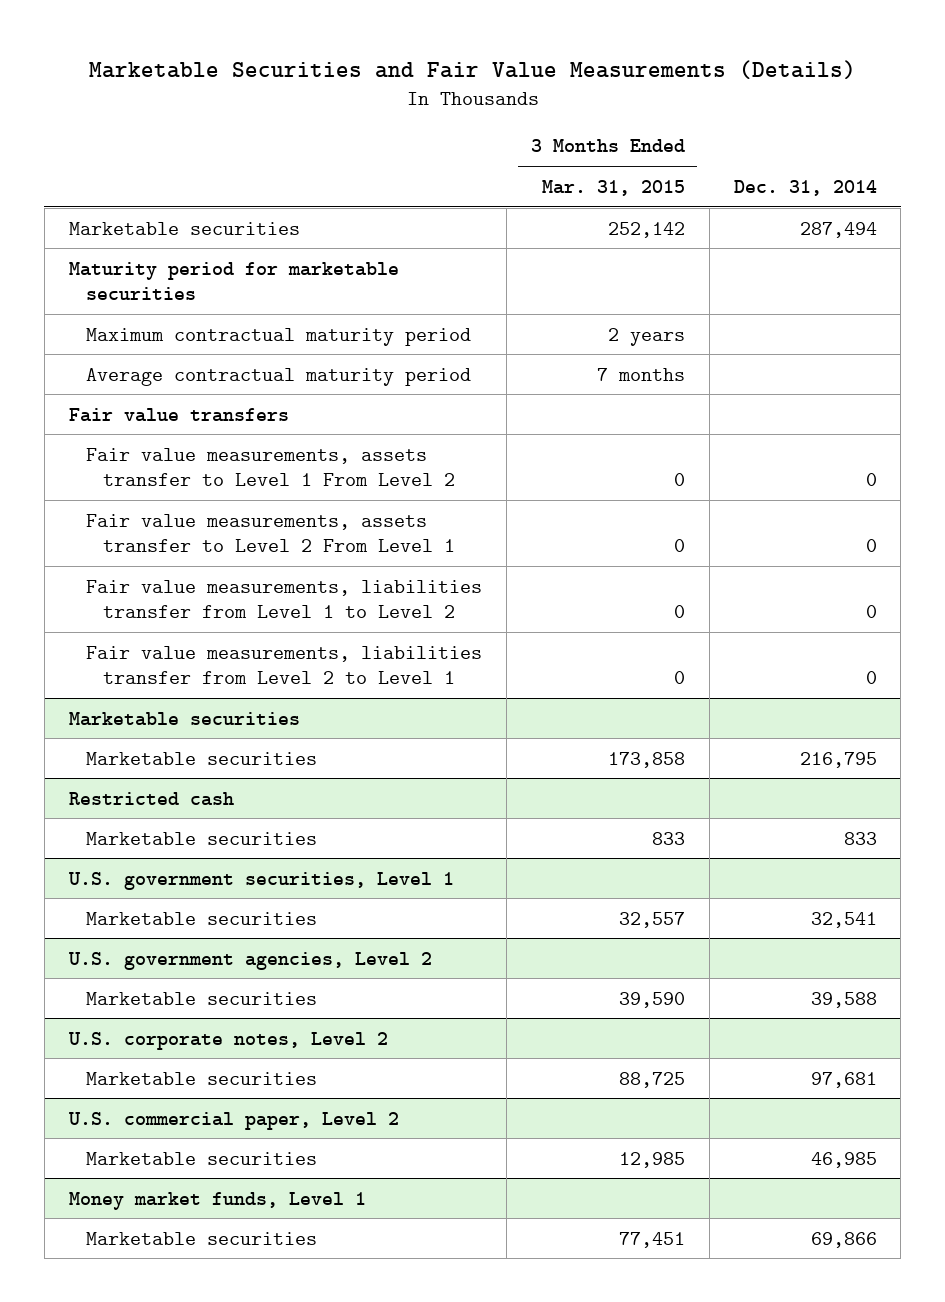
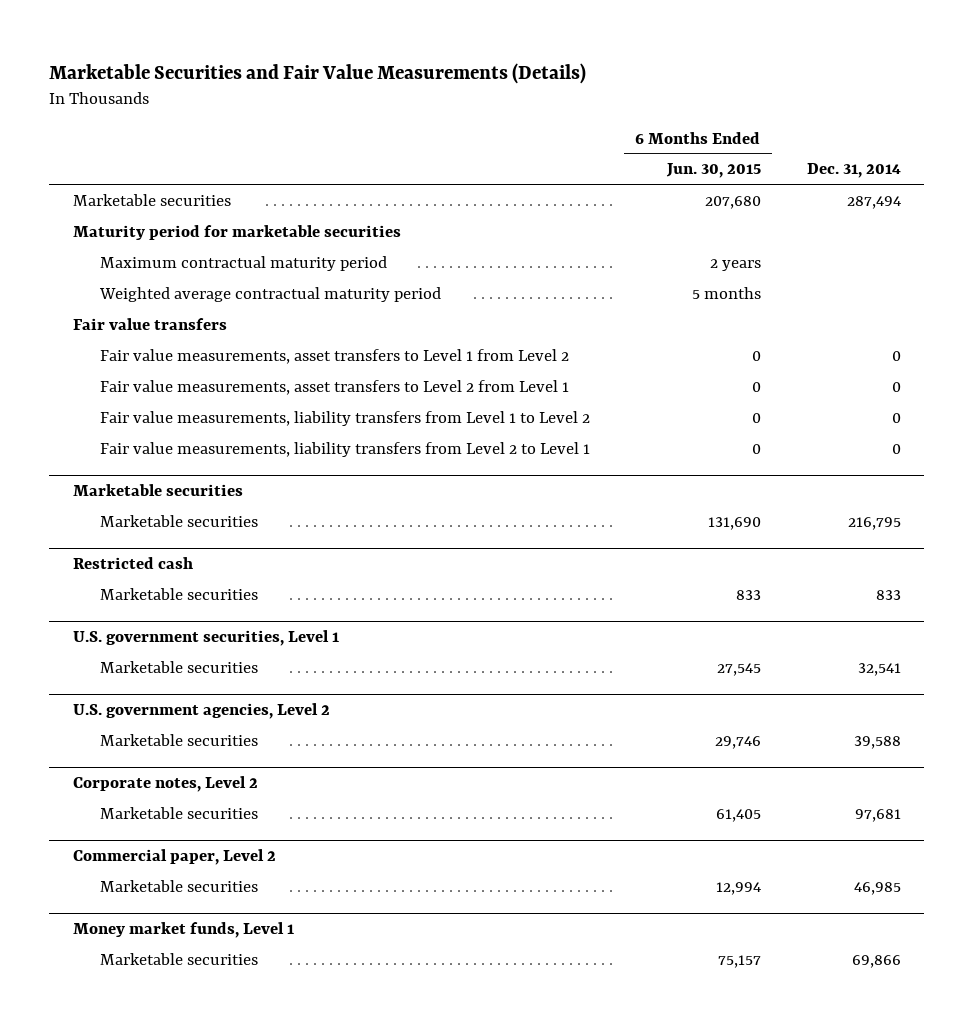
- | 3 Months Ended Mar. 31, 2015 | Dec. 31, 2014
+ | 6 Months Ended Jun. 30, 2015 | Dec. 31, 2014
- Average contractual maturity period | 7 months |
+ Weighted average contractual maturity period | 5 months |
- Fair value measurements, assets transfer to Level 1 From Level 2 | 0 | 0
- Fair value measurements, assets transfer to Level 2 From Level 1 | 0 | 0
- Fair value measurements, liabilities transfer from Level 1 to Level 2 | 0 | 0
- Fair value measurements, liabilities transfer from Level 2 to Level 1 | 0 | 0
+ Fair value measurements, asset transfers to Level 1 from Level 2 | 0 | 0
+ Fair value measurements, asset transfers to Level 2 from Level 1 | 0 | 0
+ Fair value measurements, liability transfers from Level 1 to Level 2 | 0 | 0
+ Fair value measurements, liability transfers from Level 2 to Level 1 | 0 | 0
- U.S. corporate notes, Level 2
+ Corporate notes, Level 2
- U.S. commercial paper, Level 2
+ Commercial paper, Level 2

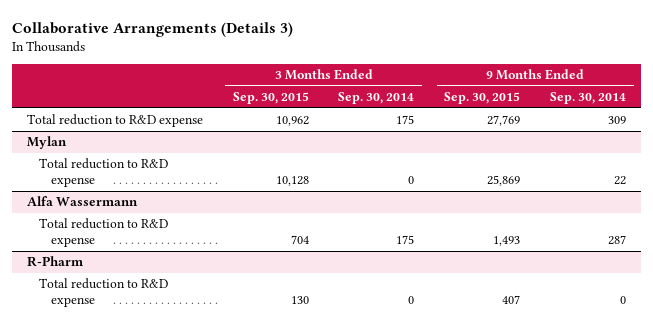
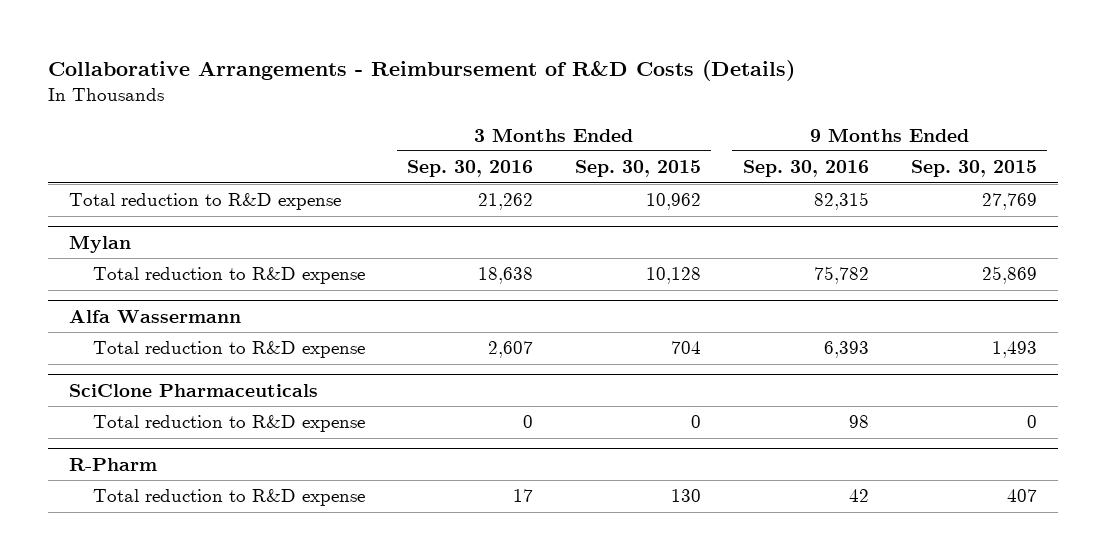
- Collaborative Arrangements (Details 3)
+ Collaborative Arrangements - Reimbursement of R&D Costs (Details)
- | 3 Months Ended Sep. 30, 2015 | 3 Months Ended Sep. 30, 2014 | 9 Months Ended Sep. 30, 2015 | 9 Months Ended Sep. 30, 2014
+ | 3 Months Ended Sep. 30, 2016 | 3 Months Ended Sep. 30, 2015 | 9 Months Ended Sep. 30, 2016 | 9 Months Ended Sep. 30, 2015
+ SciClone Pharmaceuticals
+ Total reduction to R&D expense | 0 | 0 | 98 | 0

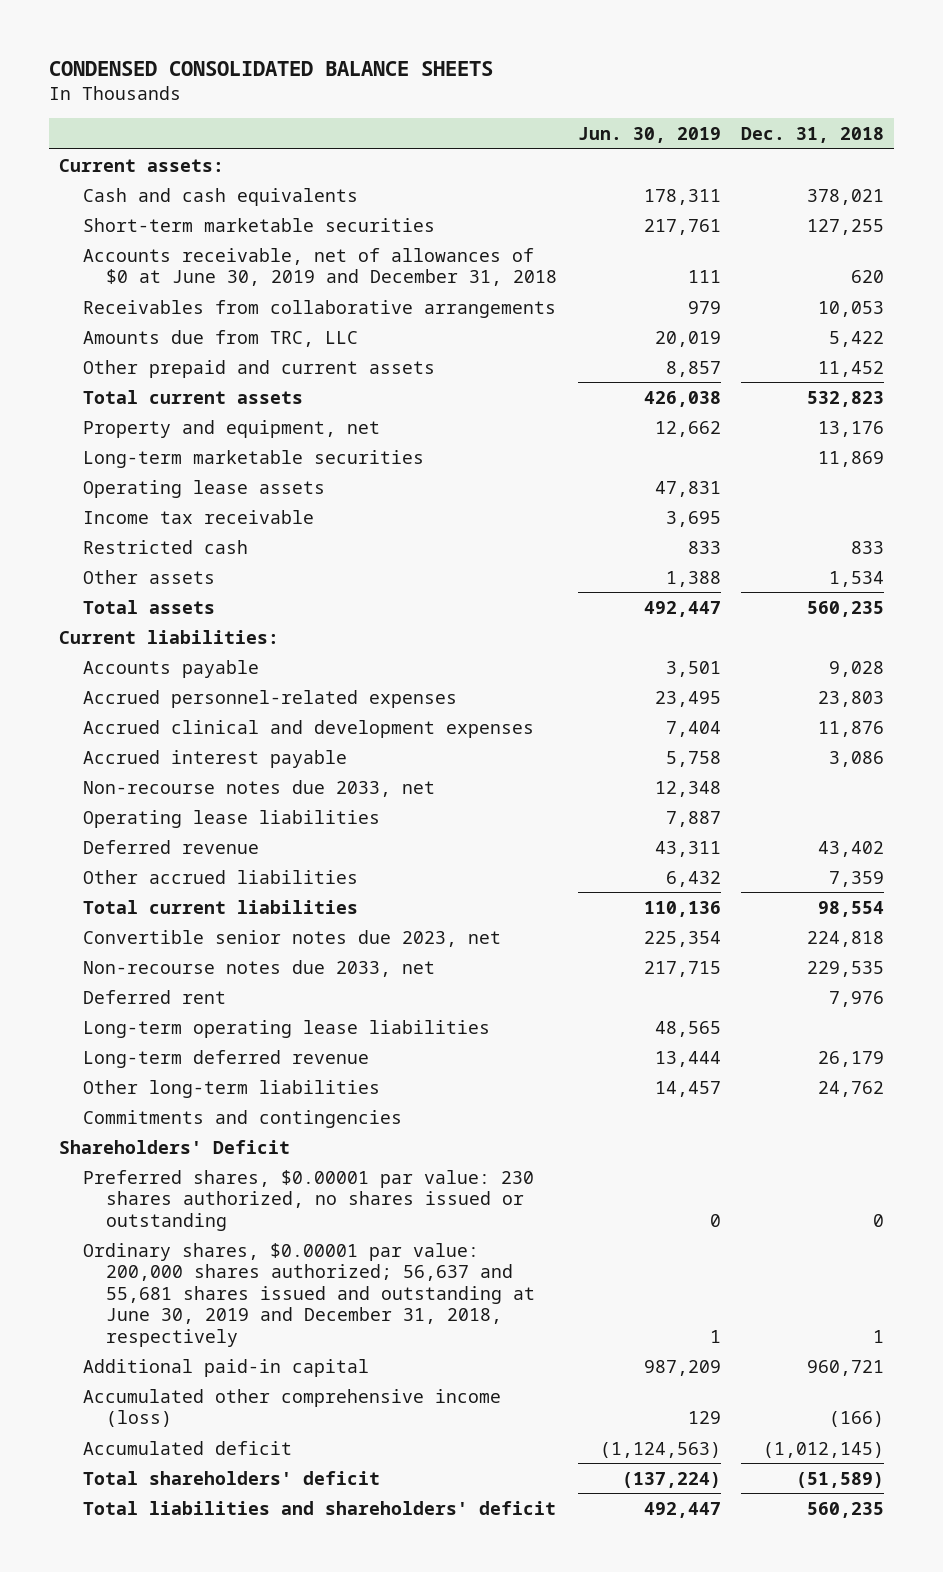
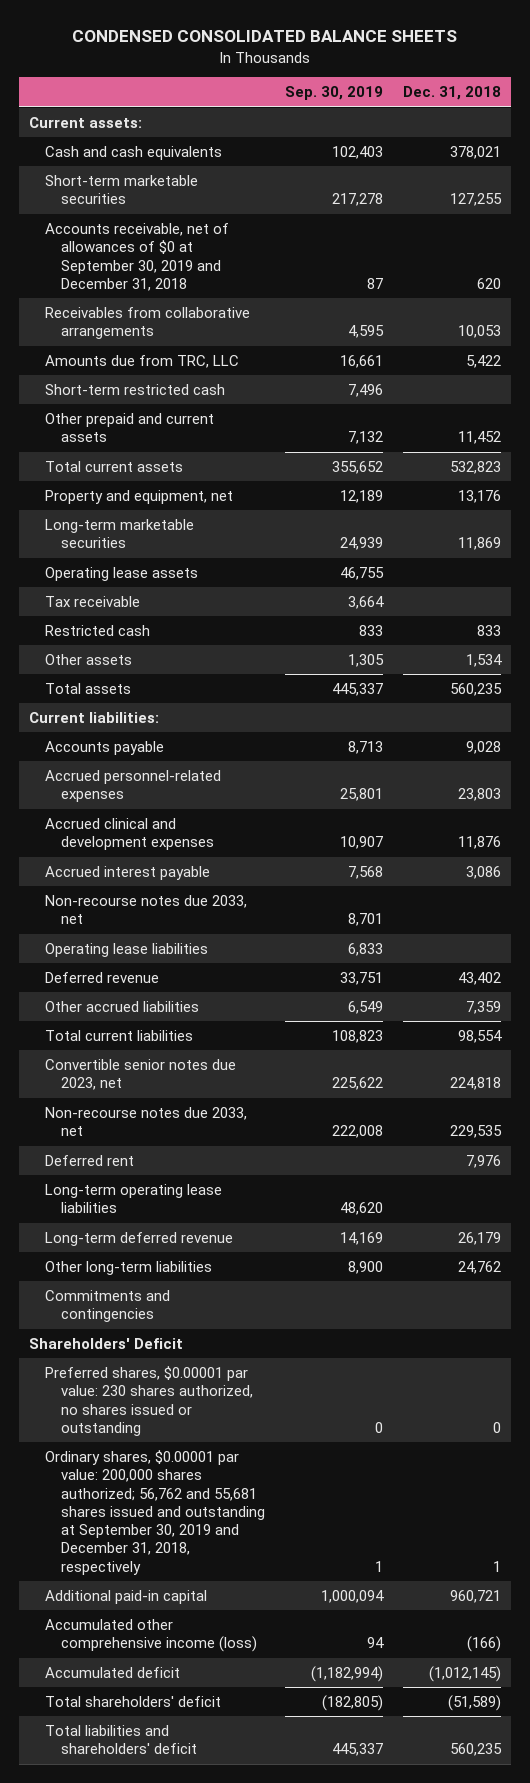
- | Jun. 30, 2019 | Dec. 31, 2018
+ | Sep. 30, 2019 | Dec. 31, 2018
- Accounts receivable, net of allowances of $0 at June 30, 2019 and December 31, 2018 | 111 | 620
+ Accounts receivable, net of allowances of $0 at September 30, 2019 and December 31, 2018 | 87 | 620
+ Short-term restricted cash | 7,496 |
- Income tax receivable | 3,695 |
+ Tax receivable | 3,664 |
- Ordinary shares, $0.00001 par value: 200,000 shares authorized; 56,637 and 55,681 shares issued and outstanding at June 30, 2019 and December 31, 2018, respectively | 1 | 1
+ Ordinary shares, $0.00001 par value: 200,000 shares authorized; 56,762 and 55,681 shares issued and outstanding at September 30, 2019 and December 31, 2018, respectively | 1 | 1

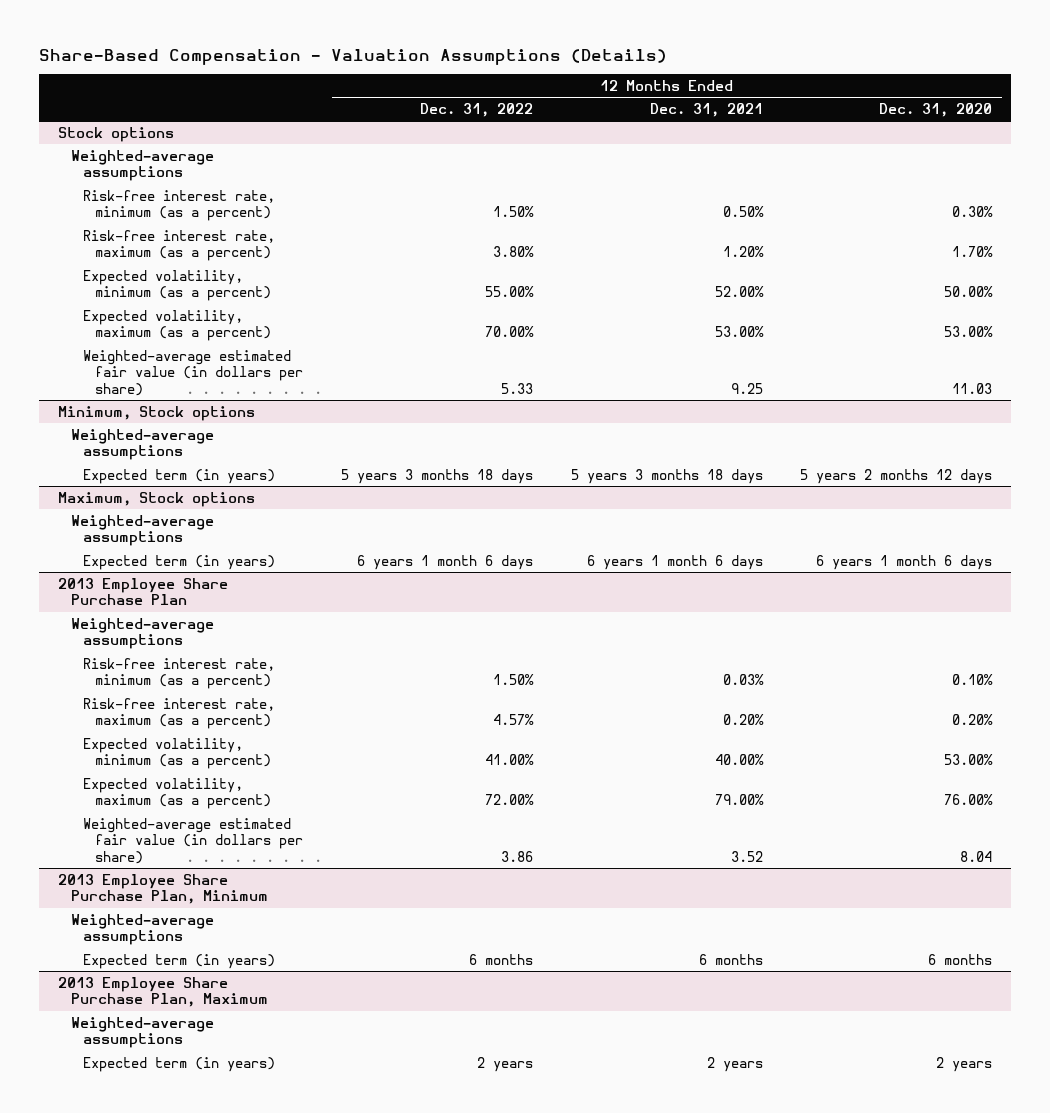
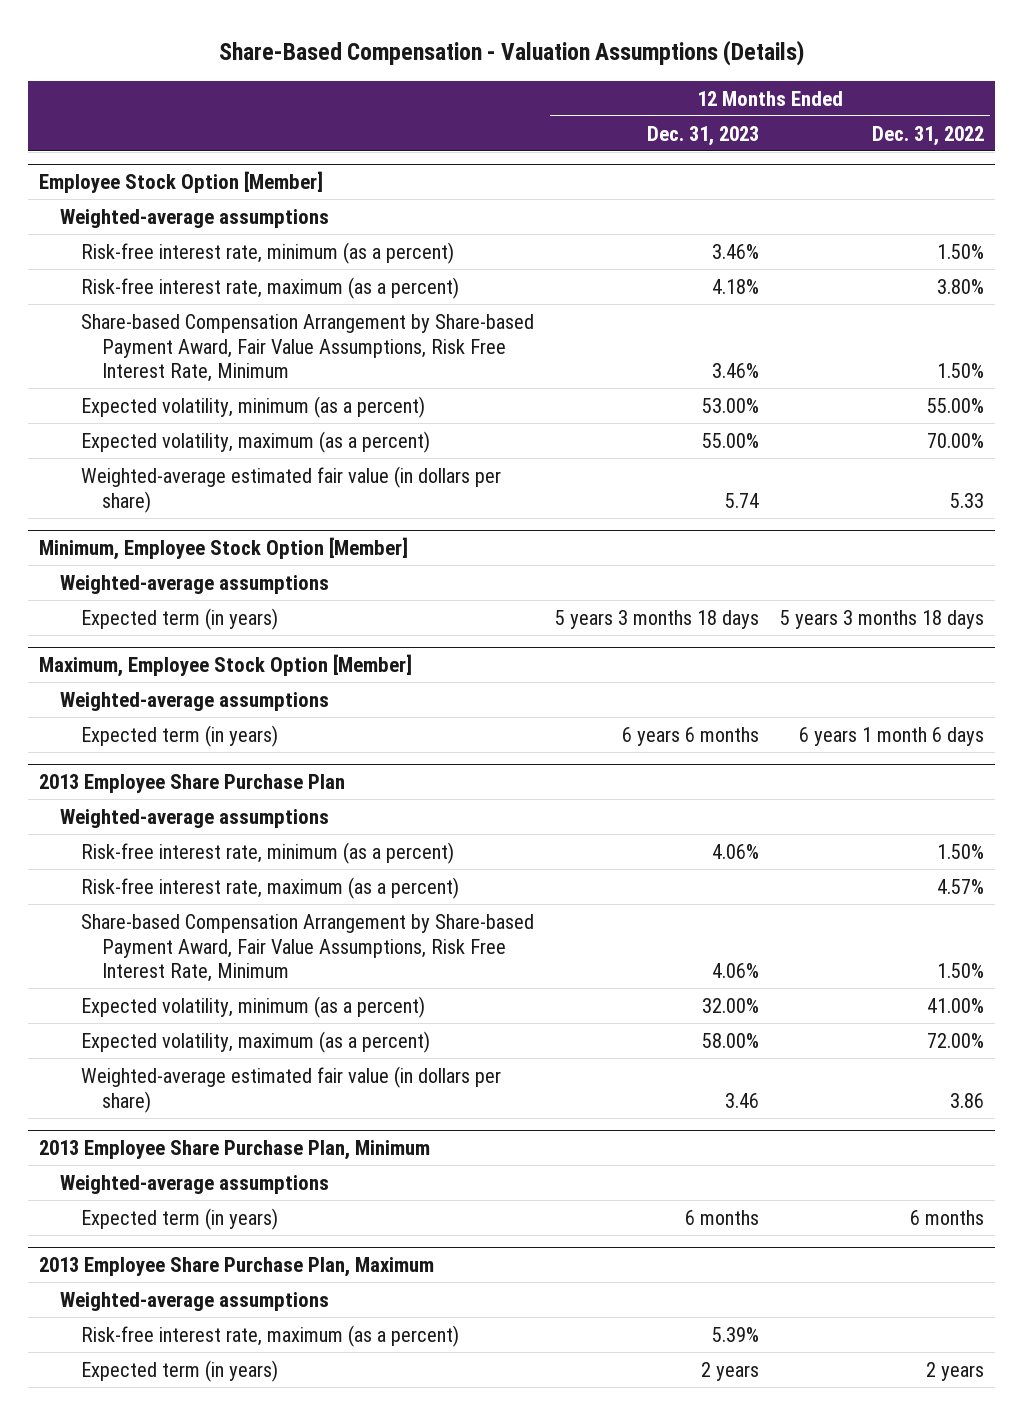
- | 12 Months Ended Dec. 31, 2022 | 12 Months Ended Dec. 31, 2021 | 12 Months Ended Dec. 31, 2020
+ | 12 Months Ended Dec. 31, 2023 | 12 Months Ended Dec. 31, 2022
- Stock options
+ Employee Stock Option [Member]
+ Share-based Compensation Arrangement by Share-based Payment Award, Fair Value Assumptions, Risk Free Interest Rate, Minimum | 3.46% | 1.50%
- Minimum, Stock options
+ Minimum, Employee Stock Option [Member]
- Maximum, Stock options
+ Maximum, Employee Stock Option [Member]
@ 2013 Employee Share Purchase Plan
+ Share-based Compensation Arrangement by Share-based Payment Award, Fair Value Assumptions, Risk Free Interest Rate, Minimum | 4.06% | 1.50%
@ 2013 Employee Share Purchase Plan, Maximum
+ Risk-free interest rate, maximum (as a percent) | 5.39% |

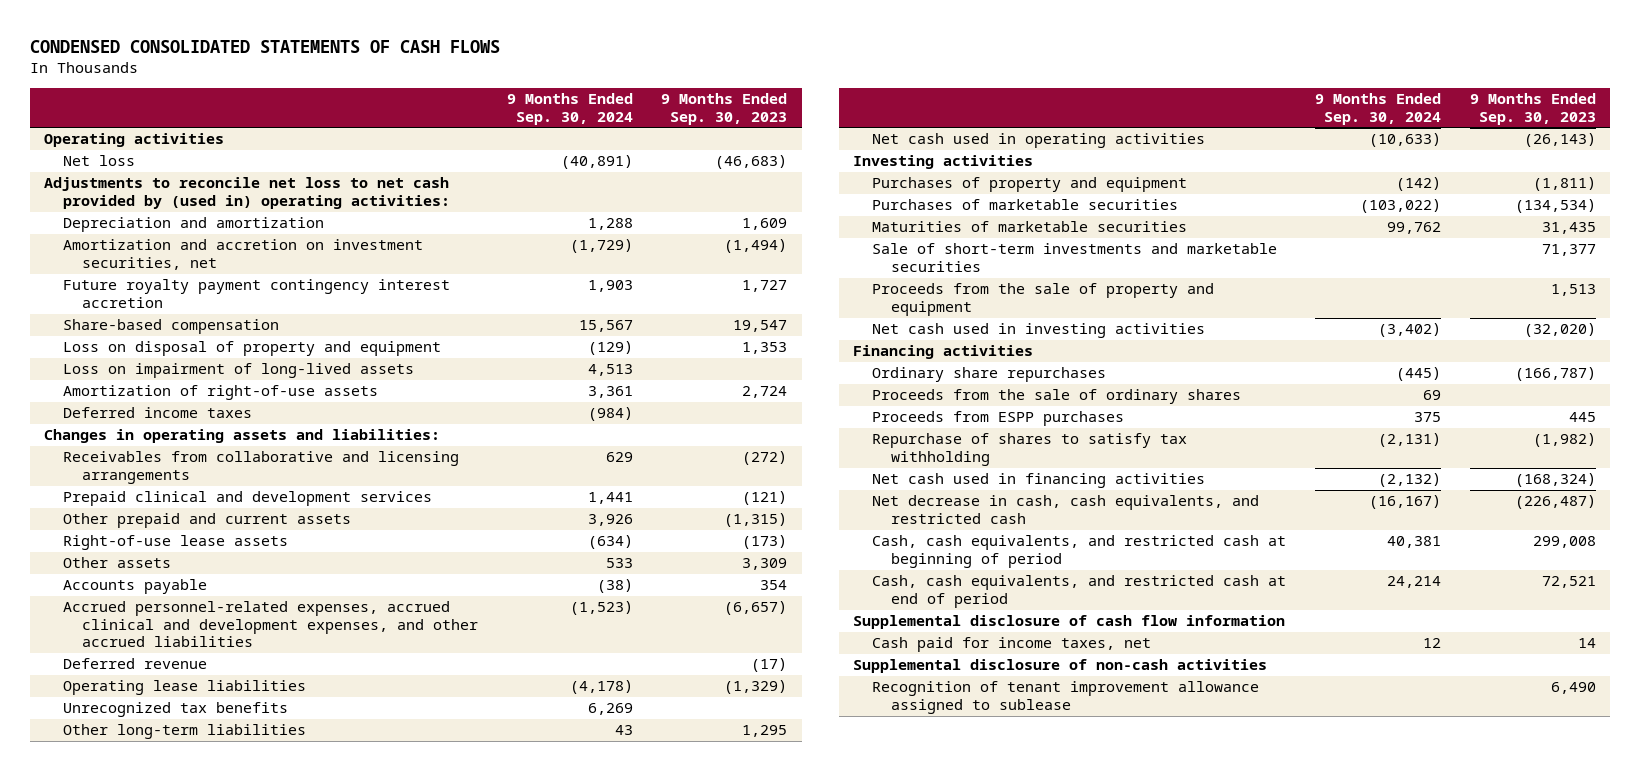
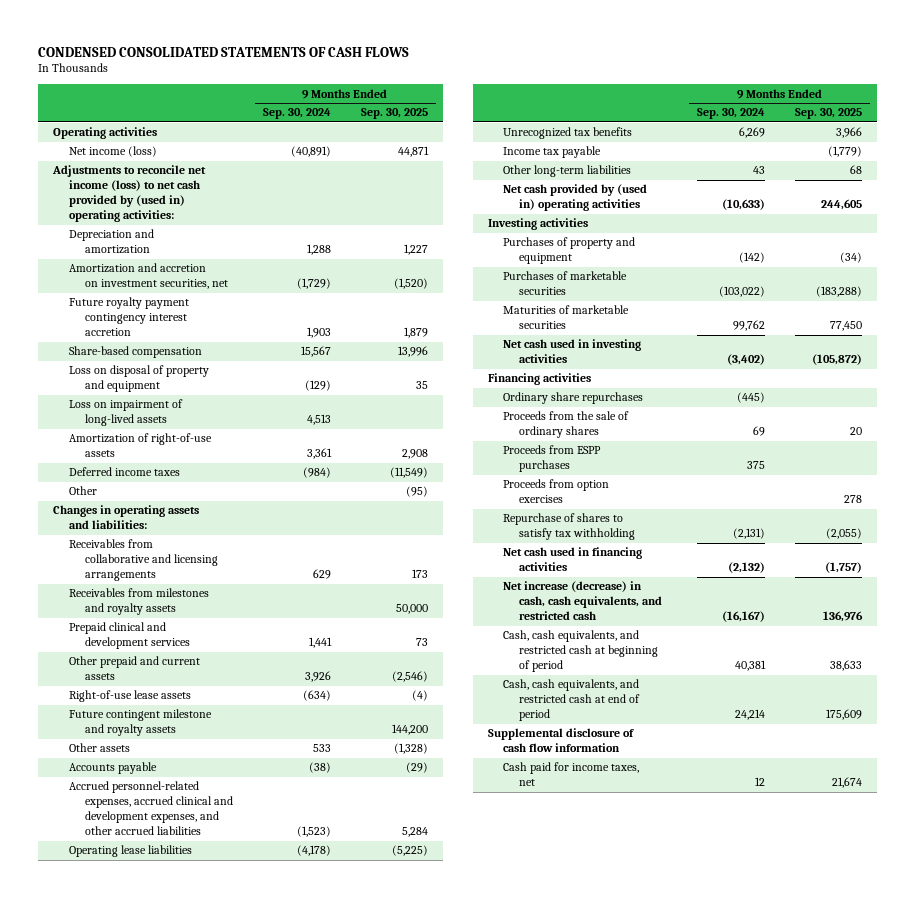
- | 9 Months Ended Sep. 30, 2024 | 9 Months Ended Sep. 30, 2023
+ | 9 Months Ended Sep. 30, 2024 | 9 Months Ended Sep. 30, 2025
- Net loss | (40,891) | (46,683)
- Adjustments to reconcile net loss to net cash provided by (used in) operating activities:
+ Net income (loss) | (40,891) | 44,871
+ Adjustments to reconcile net income (loss) to net cash provided by (used in) operating activities:
+ Other | | (95)
+ Receivables from milestones and royalty assets | | 50,000
+ Future contingent milestone and royalty assets | | 144,200
- Deferred revenue | | (17)
+ Income tax payable | | (1,779)
- Net cash used in operating activities | (10,633) | (26,143)
+ Net cash provided by (used in) operating activities | (10,633) | 244,605
- Sale of short-term investments and marketable securities | | 71,377
- Proceeds from the sale of property and equipment | | 1,513
+ Proceeds from option exercises | | 278
- Net decrease in cash, cash equivalents, and restricted cash | (16,167) | (226,487)
+ Net increase (decrease) in cash, cash equivalents, and restricted cash | (16,167) | 136,976
- Supplemental disclosure of non-cash activities
- Recognition of tenant improvement allowance assigned to sublease | | 6,490

